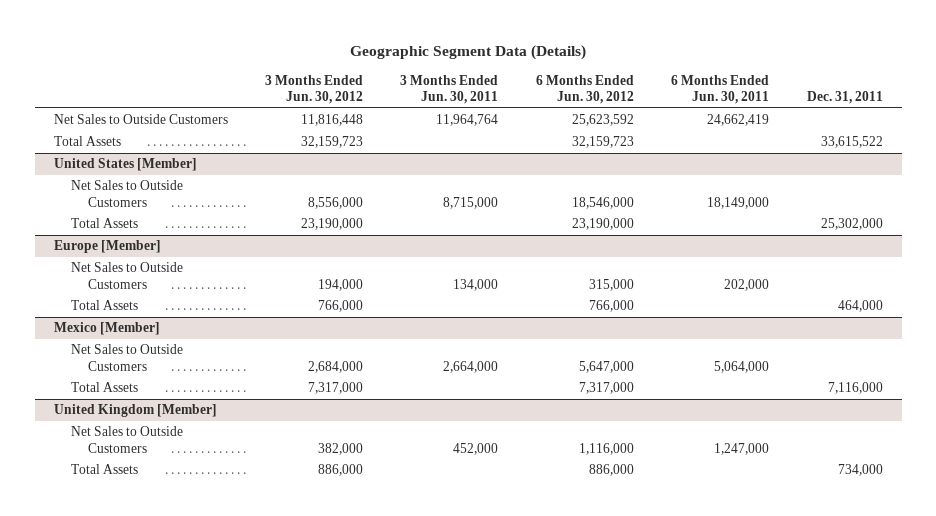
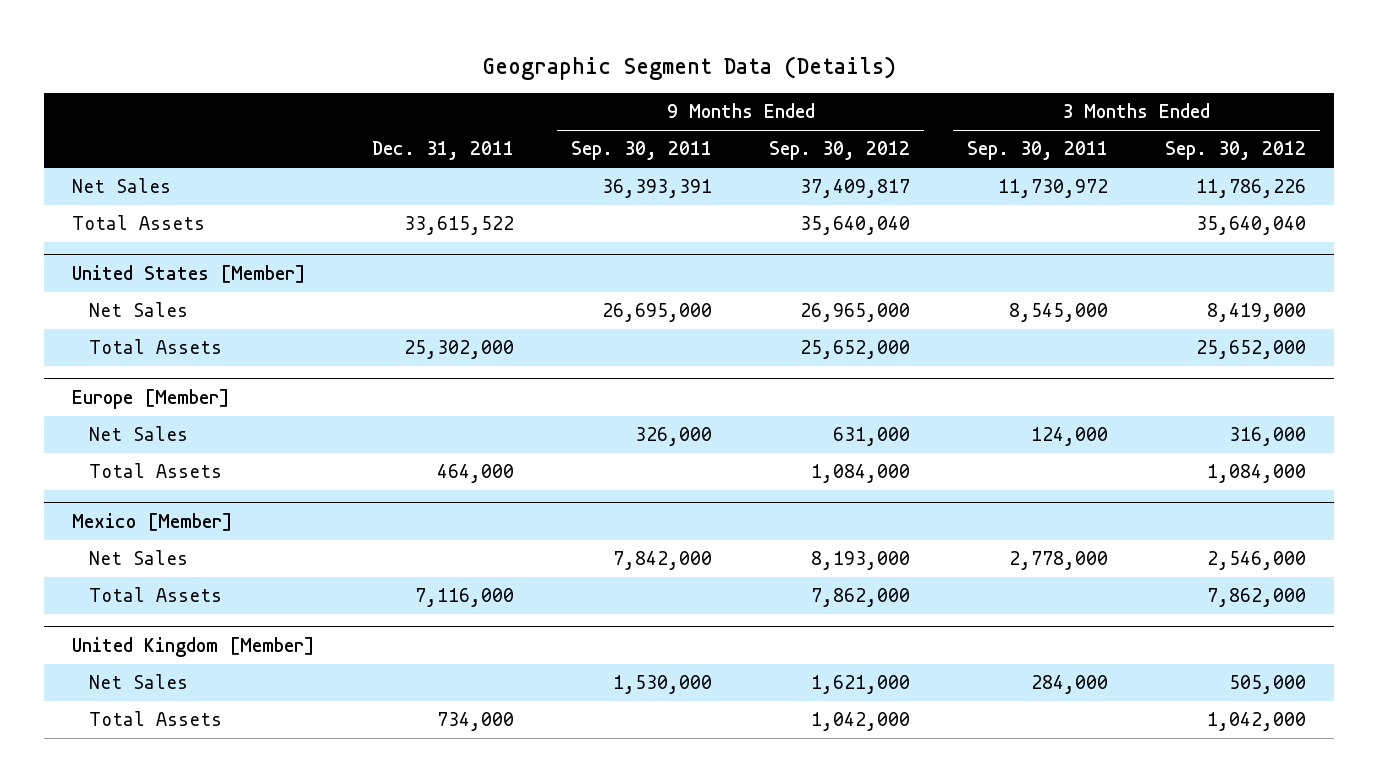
- | 3 Months Ended Jun. 30, 2012 | 3 Months Ended Jun. 30, 2011 | 6 Months Ended Jun. 30, 2012 | 6 Months Ended Jun. 30, 2011 | Dec. 31, 2011
+ | Dec. 31, 2011 | 9 Months Ended Sep. 30, 2011 | 9 Months Ended Sep. 30, 2012 | 3 Months Ended Sep. 30, 2011 | 3 Months Ended Sep. 30, 2012
- Net Sales to Outside Customers | 11,816,448 | 11,964,764 | 25,623,592 | 24,662,419 |
+ Net Sales | | 36,393,391 | 37,409,817 | 11,730,972 | 11,786,226
@ United States [Member]
- Net Sales to Outside Customers | 8,556,000 | 8,715,000 | 18,546,000 | 18,149,000 |
+ Net Sales | | 26,695,000 | 26,965,000 | 8,545,000 | 8,419,000
@ Europe [Member]
- Net Sales to Outside Customers | 194,000 | 134,000 | 315,000 | 202,000 |
+ Net Sales | | 326,000 | 631,000 | 124,000 | 316,000
@ Mexico [Member]
- Net Sales to Outside Customers | 2,684,000 | 2,664,000 | 5,647,000 | 5,064,000 |
+ Net Sales | | 7,842,000 | 8,193,000 | 2,778,000 | 2,546,000
@ United Kingdom [Member]
- Net Sales to Outside Customers | 382,000 | 452,000 | 1,116,000 | 1,247,000 |
+ Net Sales | | 1,530,000 | 1,621,000 | 284,000 | 505,000

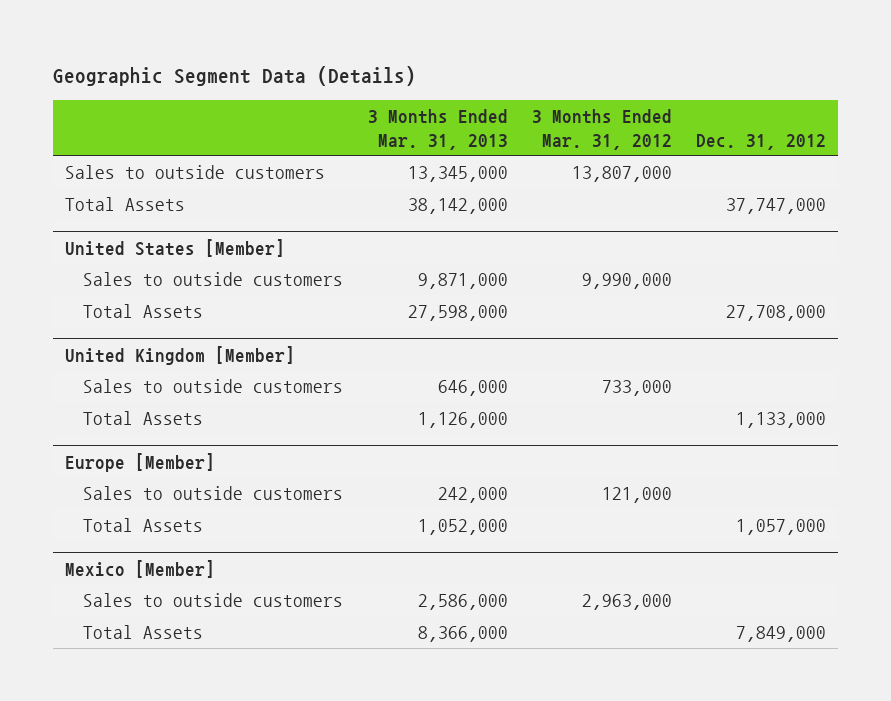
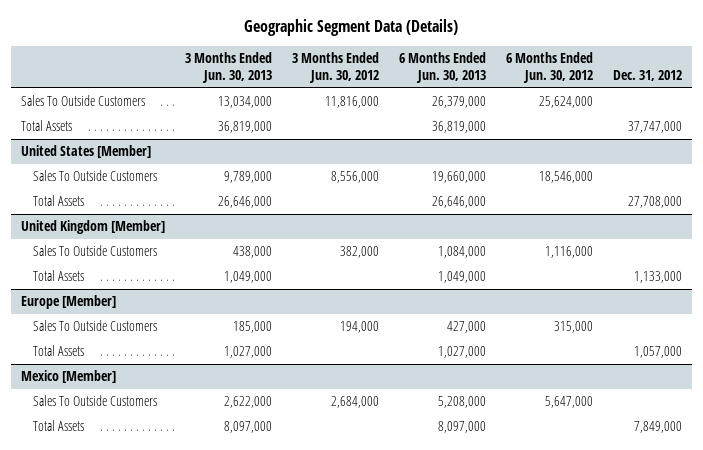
- | 3 Months Ended Mar. 31, 2013 | 3 Months Ended Mar. 31, 2012 | Dec. 31, 2012
+ | 3 Months Ended Jun. 30, 2013 | 3 Months Ended Jun. 30, 2012 | 6 Months Ended Jun. 30, 2013 | 6 Months Ended Jun. 30, 2012 | Dec. 31, 2012
- Sales to outside customers | 13,345,000 | 13,807,000 |
+ Sales To Outside Customers | 13,034,000 | 11,816,000 | 26,379,000 | 25,624,000 |
@ United States [Member]
- Sales to outside customers | 9,871,000 | 9,990,000 |
+ Sales To Outside Customers | 9,789,000 | 8,556,000 | 19,660,000 | 18,546,000 |
@ United Kingdom [Member]
- Sales to outside customers | 646,000 | 733,000 |
+ Sales To Outside Customers | 438,000 | 382,000 | 1,084,000 | 1,116,000 |
@ Europe [Member]
- Sales to outside customers | 242,000 | 121,000 |
+ Sales To Outside Customers | 185,000 | 194,000 | 427,000 | 315,000 |
@ Mexico [Member]
- Sales to outside customers | 2,586,000 | 2,963,000 |
+ Sales To Outside Customers | 2,622,000 | 2,684,000 | 5,208,000 | 5,647,000 |

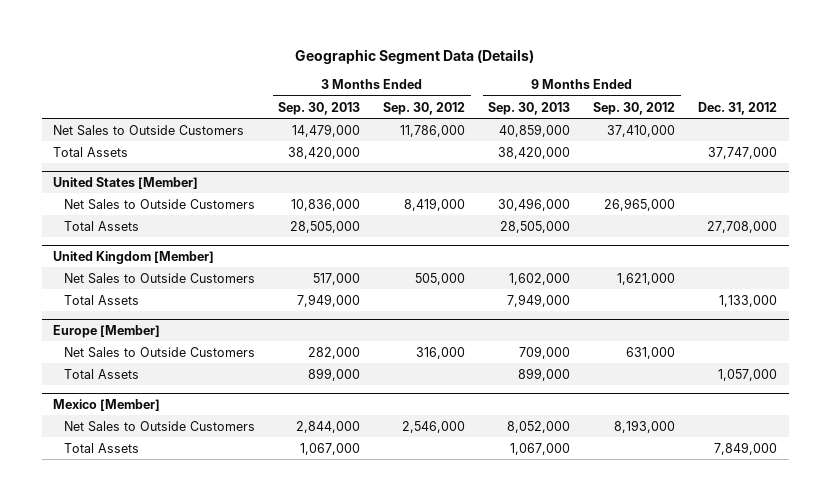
- | 3 Months Ended Jun. 30, 2013 | 3 Months Ended Jun. 30, 2012 | 6 Months Ended Jun. 30, 2013 | 6 Months Ended Jun. 30, 2012 | Dec. 31, 2012
+ | 3 Months Ended Sep. 30, 2013 | 3 Months Ended Sep. 30, 2012 | 9 Months Ended Sep. 30, 2013 | 9 Months Ended Sep. 30, 2012 | Dec. 31, 2012
- Sales To Outside Customers | 13,034,000 | 11,816,000 | 26,379,000 | 25,624,000 |
+ Net Sales to Outside Customers | 14,479,000 | 11,786,000 | 40,859,000 | 37,410,000 |
@ United States [Member]
- Sales To Outside Customers | 9,789,000 | 8,556,000 | 19,660,000 | 18,546,000 |
+ Net Sales to Outside Customers | 10,836,000 | 8,419,000 | 30,496,000 | 26,965,000 |
@ United Kingdom [Member]
- Sales To Outside Customers | 438,000 | 382,000 | 1,084,000 | 1,116,000 |
+ Net Sales to Outside Customers | 517,000 | 505,000 | 1,602,000 | 1,621,000 |
@ Europe [Member]
- Sales To Outside Customers | 185,000 | 194,000 | 427,000 | 315,000 |
+ Net Sales to Outside Customers | 282,000 | 316,000 | 709,000 | 631,000 |
@ Mexico [Member]
- Sales To Outside Customers | 2,622,000 | 2,684,000 | 5,208,000 | 5,647,000 |
+ Net Sales to Outside Customers | 2,844,000 | 2,546,000 | 8,052,000 | 8,193,000 |

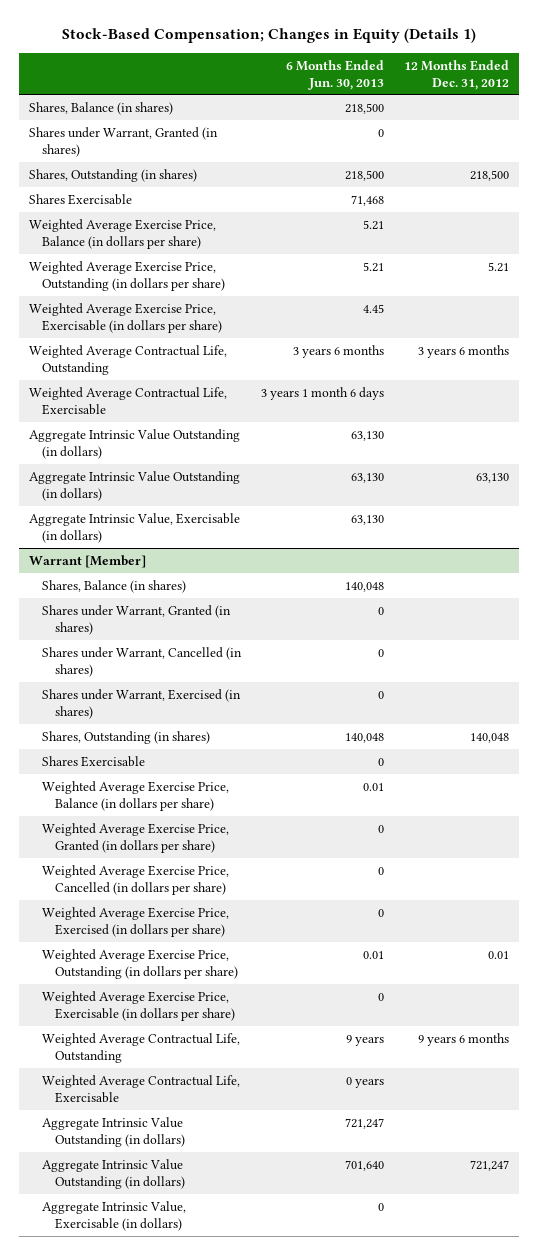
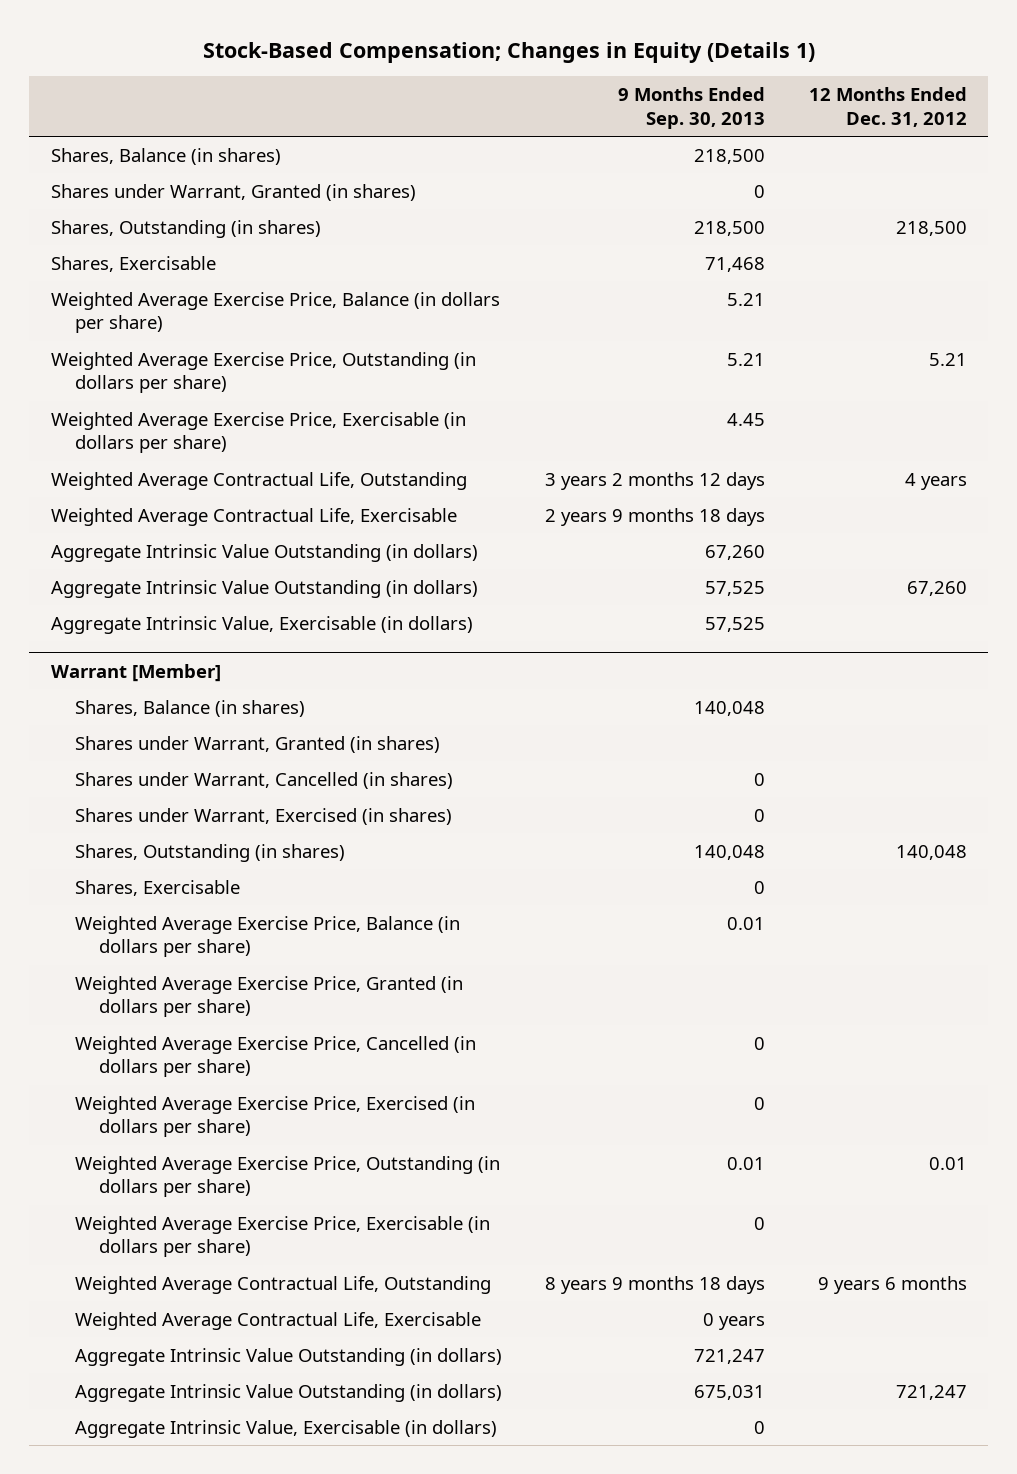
- | 6 Months Ended Jun. 30, 2013 | 12 Months Ended Dec. 31, 2012
+ | 9 Months Ended Sep. 30, 2013 | 12 Months Ended Dec. 31, 2012
- Shares Exercisable | 71,468 |
+ Shares, Exercisable | 71,468 |
- Weighted Average Contractual Life, Outstanding | 3 years 6 months | 3 years 6 months
+ Weighted Average Contractual Life, Outstanding | 3 years 2 months 12 days | 4 years
- Aggregate Intrinsic Value Outstanding (in dollars) | 63,130 | 63,130
+ Aggregate Intrinsic Value Outstanding (in dollars) | 57,525 | 67,260
@ Warrant [Member]
- Shares Exercisable | 0 |
+ Shares, Exercisable | 0 |

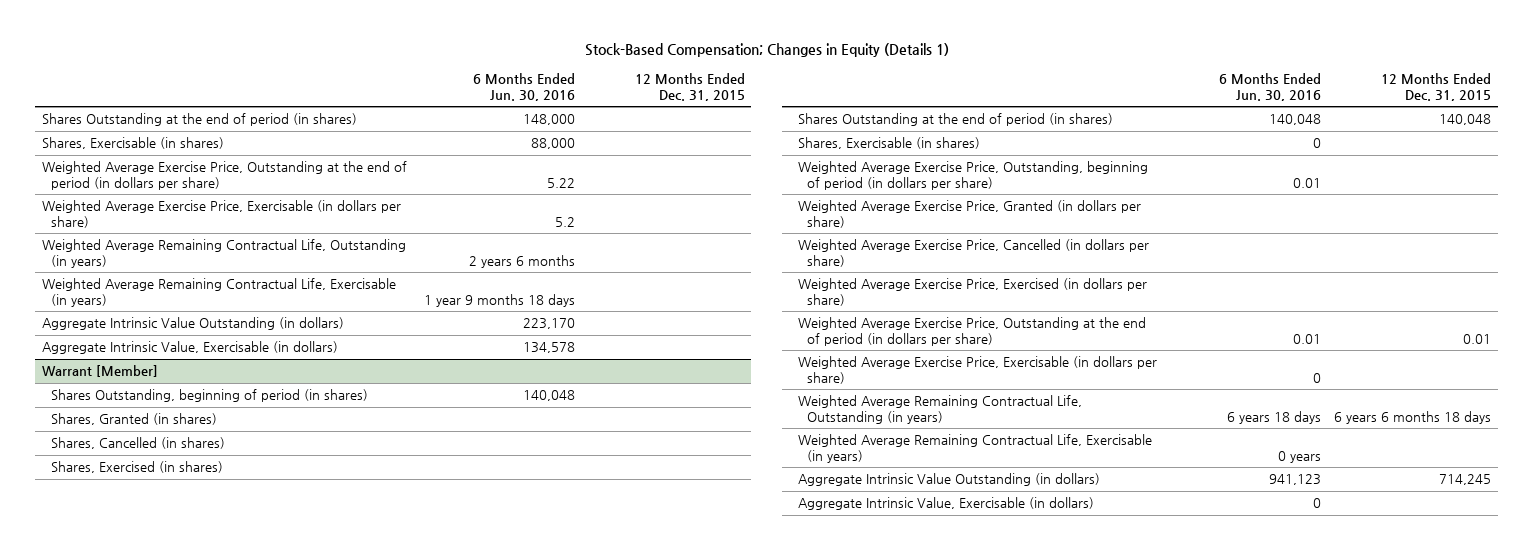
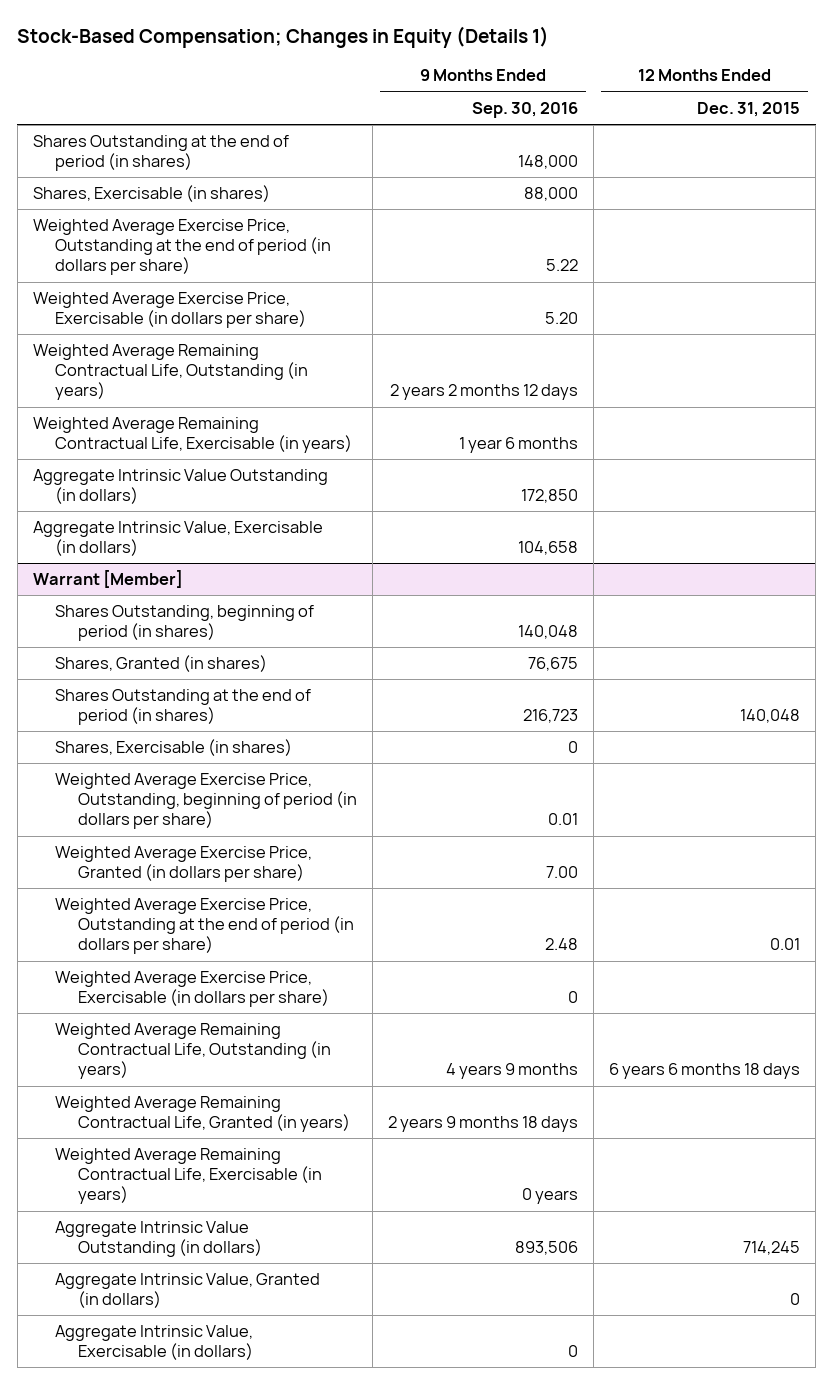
- | 6 Months Ended Jun. 30, 2016 | 12 Months Ended Dec. 31, 2015
+ | 9 Months Ended Sep. 30, 2016 | 12 Months Ended Dec. 31, 2015
@ Warrant [Member]
- Shares, Cancelled (in shares)
- Shares, Exercised (in shares)
- Weighted Average Exercise Price, Cancelled (in dollars per share)
- Weighted Average Exercise Price, Exercised (in dollars per share)
+ Weighted Average Remaining Contractual Life, Granted (in years) | 2 years 9 months 18 days |
+ Aggregate Intrinsic Value, Granted (in dollars) | | 0

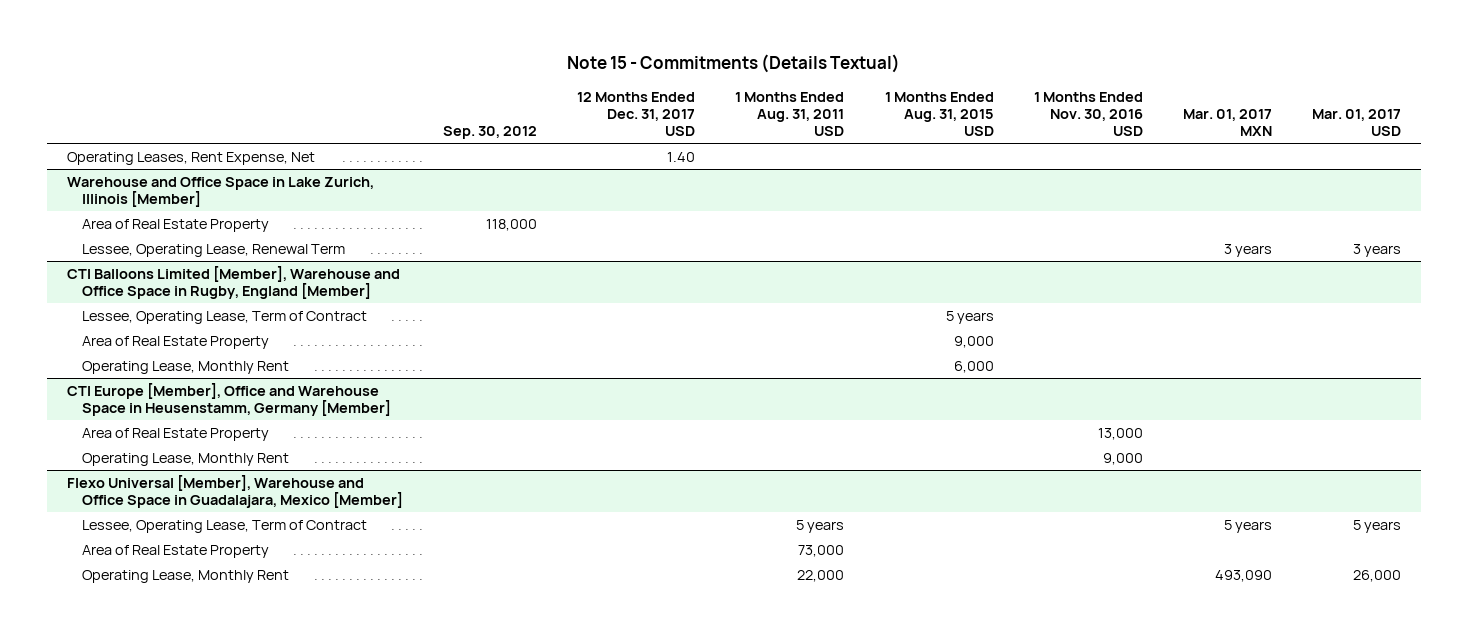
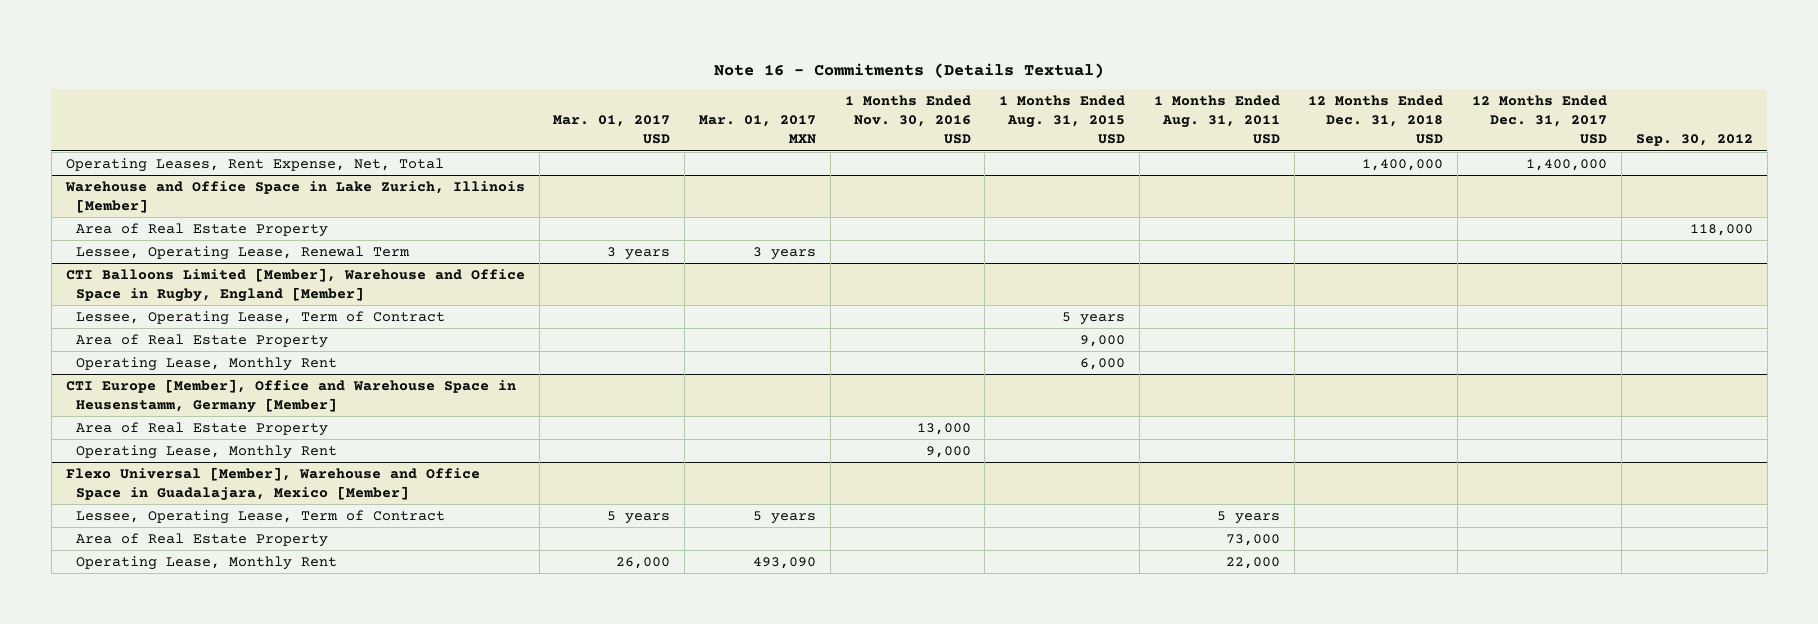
- Note 15 - Commitments (Details Textual)
+ Note 16 - Commitments (Details Textual)
- | Sep. 30, 2012 | 12 Months Ended Dec. 31, 2017 USD | 1 Months Ended Aug. 31, 2011 USD | 1 Months Ended Aug. 31, 2015 USD | 1 Months Ended Nov. 30, 2016 USD | Mar. 01, 2017 MXN | Mar. 01, 2017 USD
+ | Mar. 01, 2017 USD | Mar. 01, 2017 MXN | 1 Months Ended Nov. 30, 2016 USD | 1 Months Ended Aug. 31, 2015 USD | 1 Months Ended Aug. 31, 2011 USD | 12 Months Ended Dec. 31, 2018 USD | 12 Months Ended Dec. 31, 2017 USD | Sep. 30, 2012
- Operating Leases, Rent Expense, Net | | 1.40 | | | | |
+ Operating Leases, Rent Expense, Net, Total | | | | | | 1,400,000 | 1,400,000 |

